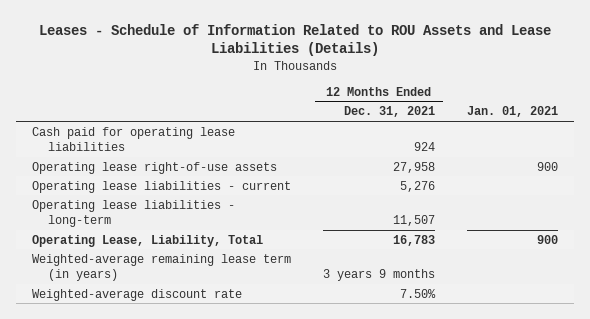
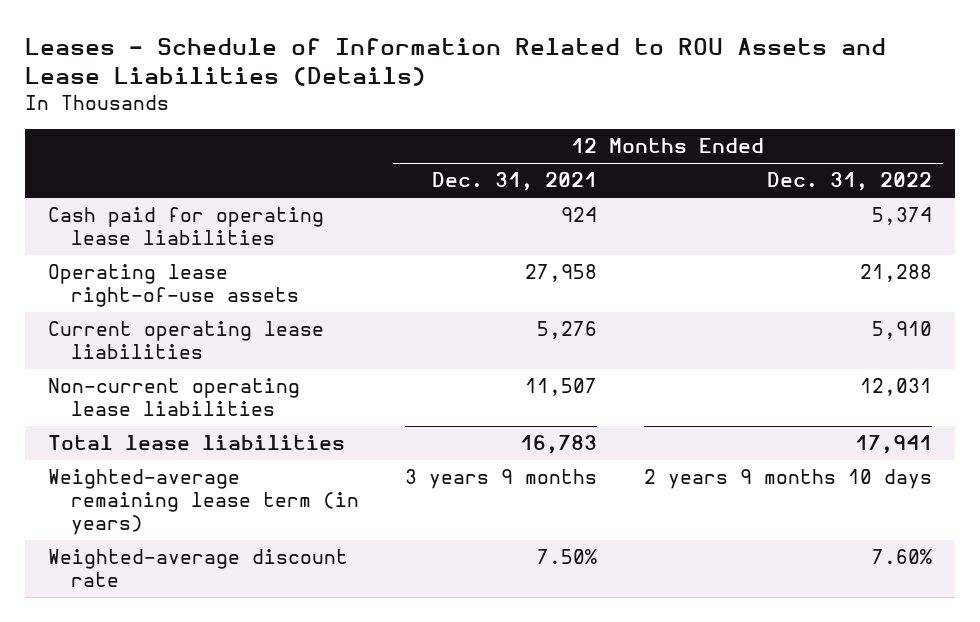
- | 12 Months Ended Dec. 31, 2021 | Jan. 01, 2021
+ | 12 Months Ended Dec. 31, 2021 | 12 Months Ended Dec. 31, 2022
- Operating lease liabilities - current | 5,276 |
- Operating lease liabilities - long-term | 11,507 |
- Operating Lease, Liability, Total | 16,783 | 900
+ Current operating lease liabilities | 5,276 | 5,910
+ Non-current operating lease liabilities | 11,507 | 12,031
+ Total lease liabilities | 16,783 | 17,941

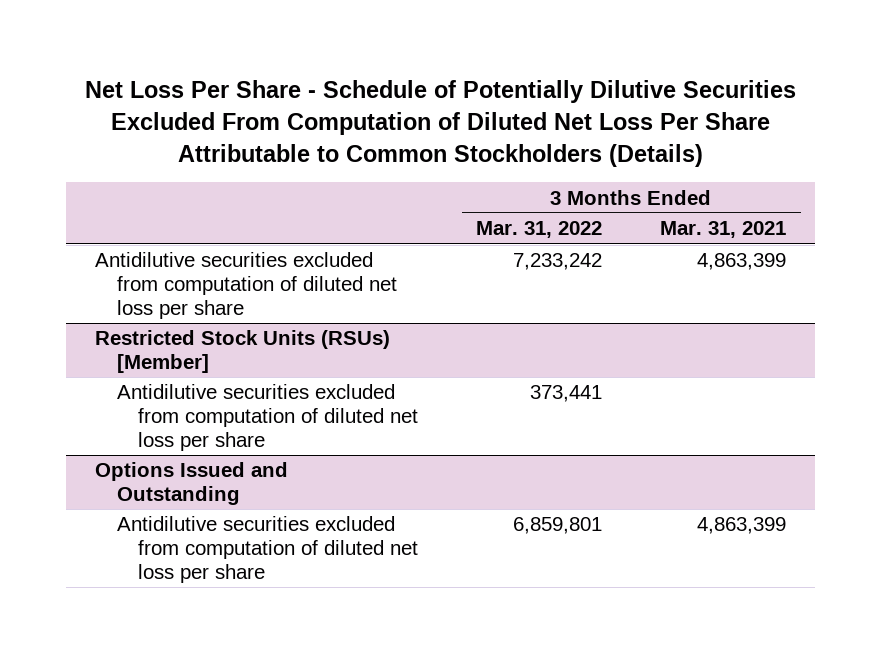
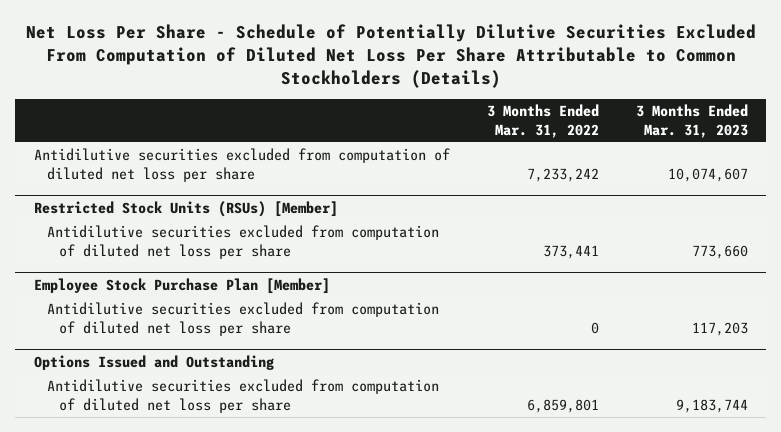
- | 3 Months Ended Mar. 31, 2022 | 3 Months Ended Mar. 31, 2021
+ | 3 Months Ended Mar. 31, 2022 | 3 Months Ended Mar. 31, 2023
+ Employee Stock Purchase Plan [Member]
+ Antidilutive securities excluded from computation of diluted net loss per share | 0 | 117,203

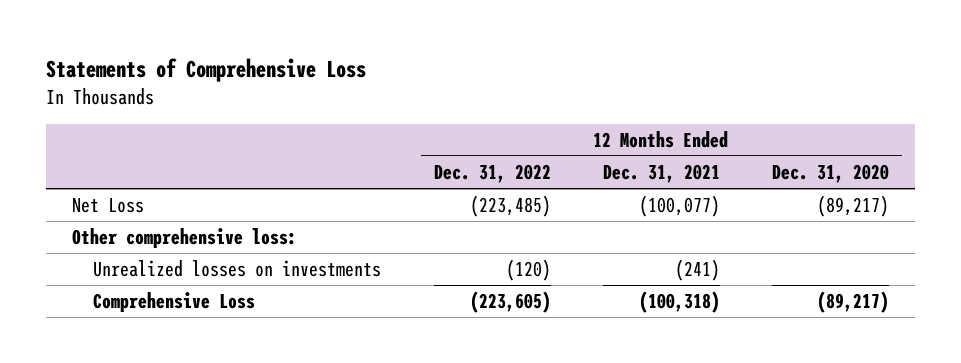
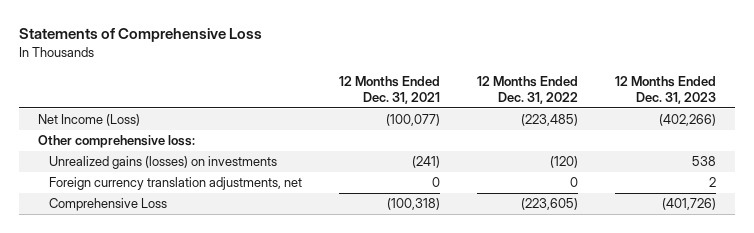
- | 12 Months Ended Dec. 31, 2022 | 12 Months Ended Dec. 31, 2021 | 12 Months Ended Dec. 31, 2020
+ | 12 Months Ended Dec. 31, 2021 | 12 Months Ended Dec. 31, 2022 | 12 Months Ended Dec. 31, 2023
- Net Loss | (223,485) | (100,077) | (89,217)
+ Net Income (Loss) | (100,077) | (223,485) | (402,266)
- Unrealized losses on investments | (120) | (241) |
+ Unrealized gains (losses) on investments | (241) | (120) | 538
+ Foreign currency translation adjustments, net | 0 | 0 | 2

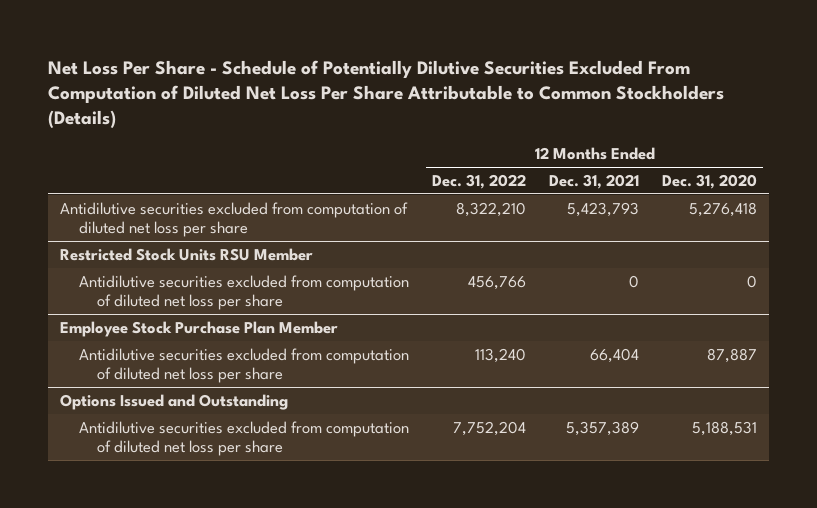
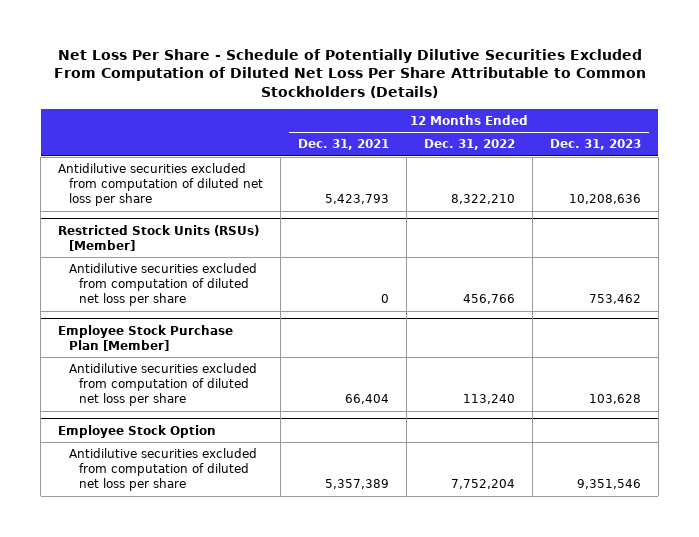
- | 12 Months Ended Dec. 31, 2022 | 12 Months Ended Dec. 31, 2021 | 12 Months Ended Dec. 31, 2020
+ | 12 Months Ended Dec. 31, 2021 | 12 Months Ended Dec. 31, 2022 | 12 Months Ended Dec. 31, 2023
- Restricted Stock Units RSU Member
+ Restricted Stock Units (RSUs) [Member]
- Employee Stock Purchase Plan Member
+ Employee Stock Purchase Plan [Member]
- Options Issued and Outstanding
+ Employee Stock Option

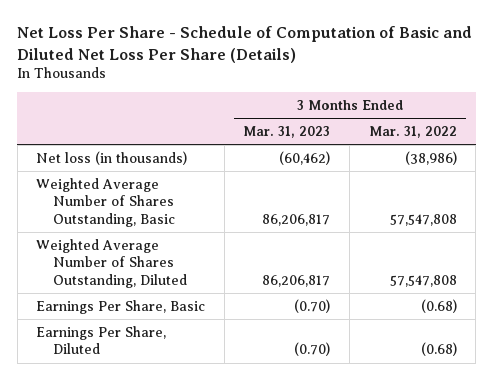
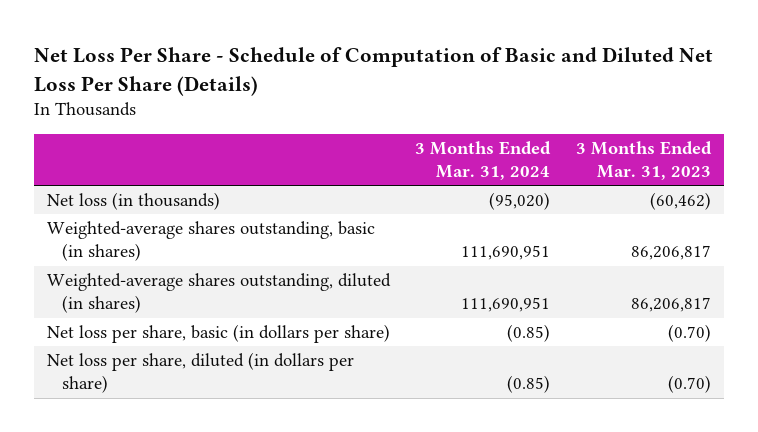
- | 3 Months Ended Mar. 31, 2023 | 3 Months Ended Mar. 31, 2022
+ | 3 Months Ended Mar. 31, 2024 | 3 Months Ended Mar. 31, 2023
- Weighted Average Number of Shares Outstanding, Basic | 86,206,817 | 57,547,808
- Weighted Average Number of Shares Outstanding, Diluted | 86,206,817 | 57,547,808
- Earnings Per Share, Basic | (0.70) | (0.68)
- Earnings Per Share, Diluted | (0.70) | (0.68)
+ Weighted-average shares outstanding, basic (in shares) | 111,690,951 | 86,206,817
+ Weighted-average shares outstanding, diluted (in shares) | 111,690,951 | 86,206,817
+ Net loss per share, basic (in dollars per share) | (0.85) | (0.70)
+ Net loss per share, diluted (in dollars per share) | (0.85) | (0.70)

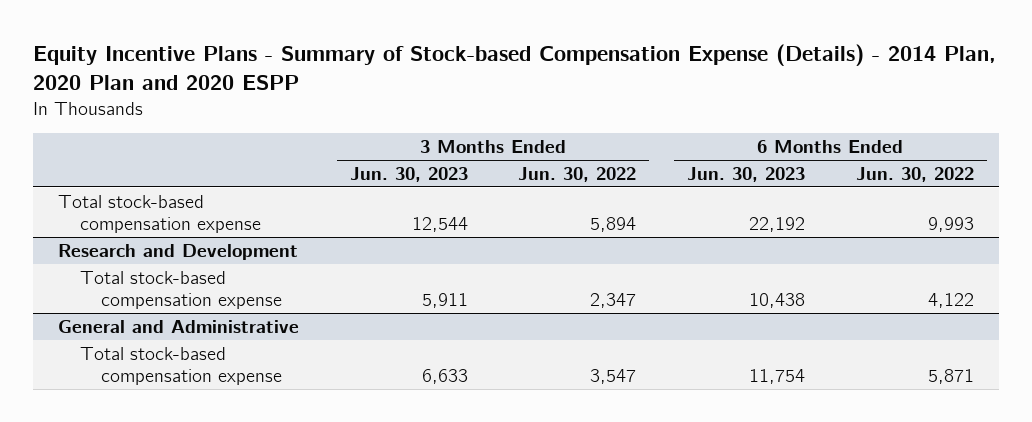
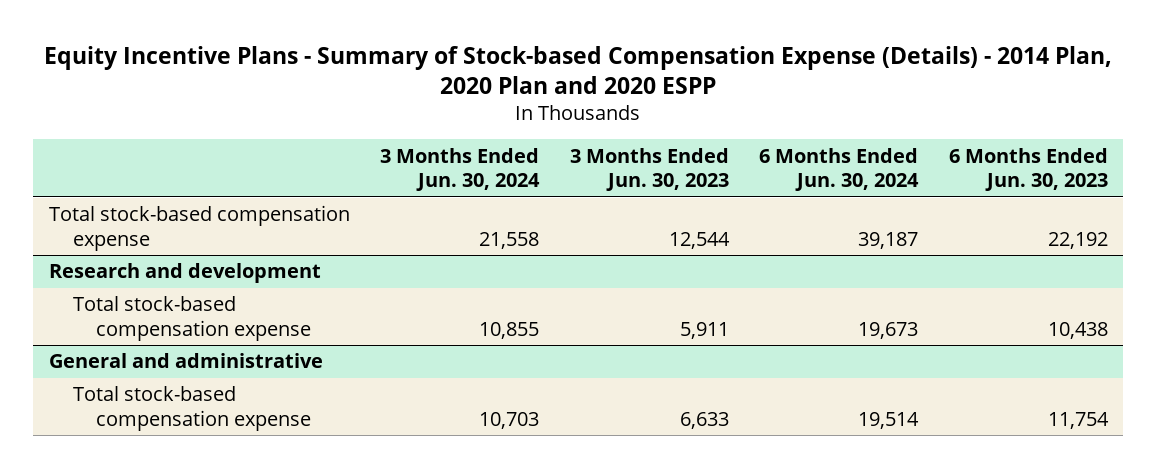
- | 3 Months Ended Jun. 30, 2023 | 3 Months Ended Jun. 30, 2022 | 6 Months Ended Jun. 30, 2023 | 6 Months Ended Jun. 30, 2022
+ | 3 Months Ended Jun. 30, 2024 | 3 Months Ended Jun. 30, 2023 | 6 Months Ended Jun. 30, 2024 | 6 Months Ended Jun. 30, 2023
- Research and Development
+ Research and development
- General and Administrative
+ General and administrative

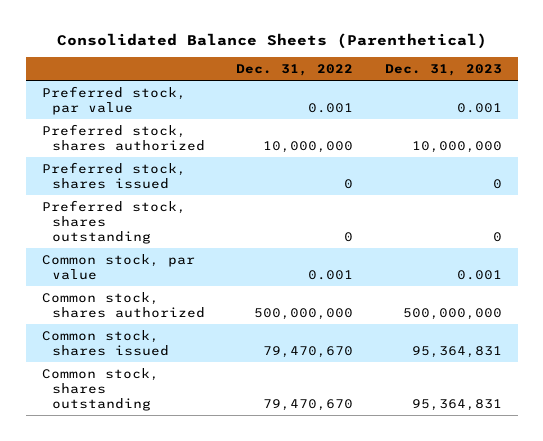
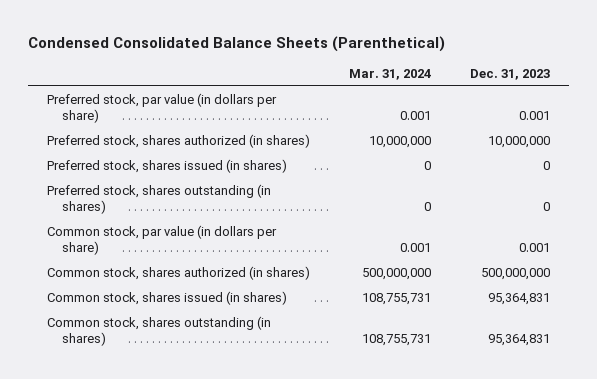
- Consolidated Balance Sheets (Parenthetical)
+ Condensed Consolidated Balance Sheets (Parenthetical)
- | Dec. 31, 2022 | Dec. 31, 2023
+ | Mar. 31, 2024 | Dec. 31, 2023
- Preferred stock, par value | 0.001 | 0.001
- Preferred stock, shares authorized | 10,000,000 | 10,000,000
- Preferred stock, shares issued | 0 | 0
- Preferred stock, shares outstanding | 0 | 0
- Common stock, par value | 0.001 | 0.001
- Common stock, shares authorized | 500,000,000 | 500,000,000
- Common stock, shares issued | 79,470,670 | 95,364,831
- Common stock, shares outstanding | 79,470,670 | 95,364,831
+ Preferred stock, par value (in dollars per share) | 0.001 | 0.001
+ Preferred stock, shares authorized (in shares) | 10,000,000 | 10,000,000
+ Preferred stock, shares issued (in shares) | 0 | 0
+ Preferred stock, shares outstanding (in shares) | 0 | 0
+ Common stock, par value (in dollars per share) | 0.001 | 0.001
+ Common stock, shares authorized (in shares) | 500,000,000 | 500,000,000
+ Common stock, shares issued (in shares) | 108,755,731 | 95,364,831
+ Common stock, shares outstanding (in shares) | 108,755,731 | 95,364,831

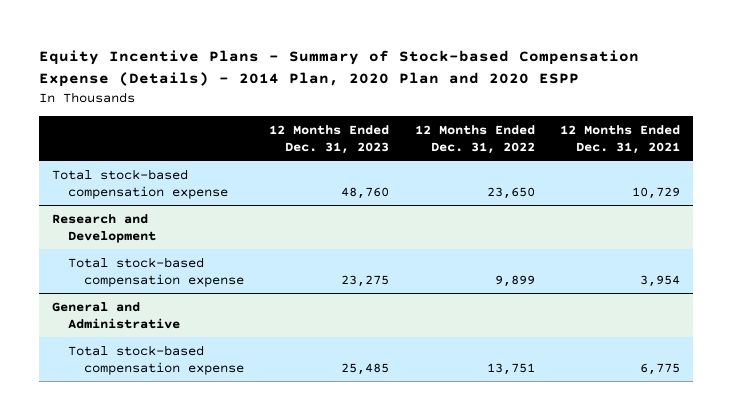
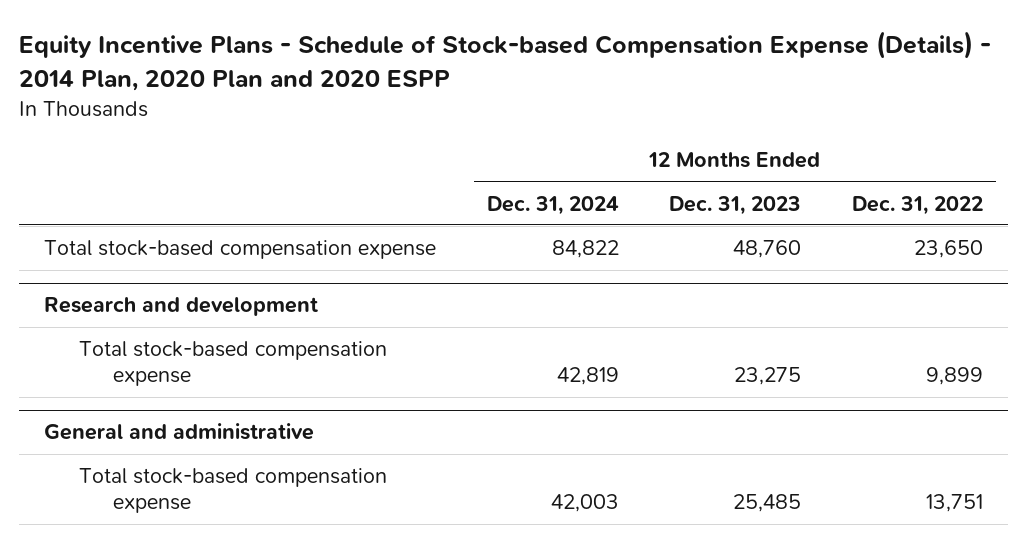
- Equity Incentive Plans - Summary of Stock-based Compensation Expense (Details) - 2014 Plan, 2020 Plan and 2020 ESPP
+ Equity Incentive Plans - Schedule of Stock-based Compensation Expense (Details) - 2014 Plan, 2020 Plan and 2020 ESPP
- | 12 Months Ended Dec. 31, 2023 | 12 Months Ended Dec. 31, 2022 | 12 Months Ended Dec. 31, 2021
+ | 12 Months Ended Dec. 31, 2024 | 12 Months Ended Dec. 31, 2023 | 12 Months Ended Dec. 31, 2022
- Research and Development
+ Research and development
- General and Administrative
+ General and administrative

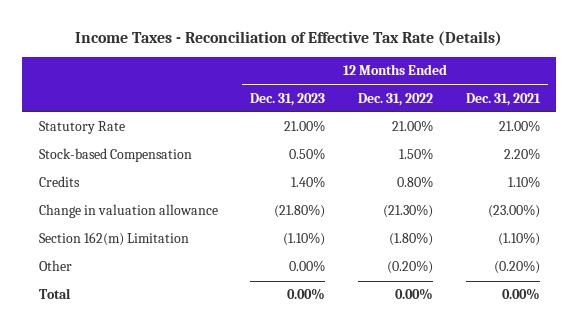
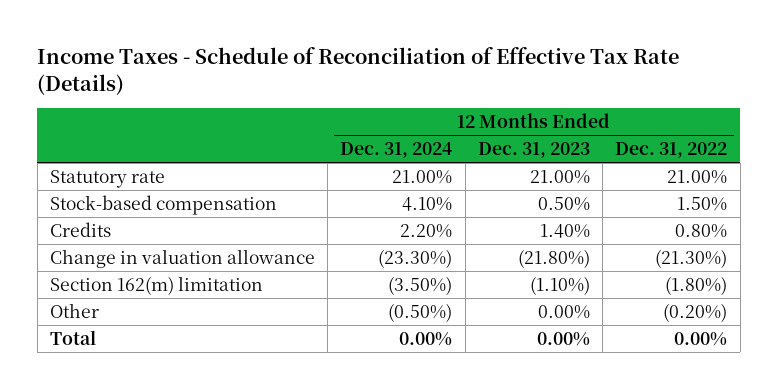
- Income Taxes - Reconciliation of Effective Tax Rate (Details)
+ Income Taxes - Schedule of Reconciliation of Effective Tax Rate (Details)
- | 12 Months Ended Dec. 31, 2023 | 12 Months Ended Dec. 31, 2022 | 12 Months Ended Dec. 31, 2021
+ | 12 Months Ended Dec. 31, 2024 | 12 Months Ended Dec. 31, 2023 | 12 Months Ended Dec. 31, 2022
- Statutory Rate | 21.00% | 21.00% | 21.00%
- Stock-based Compensation | 0.50% | 1.50% | 2.20%
+ Statutory rate | 21.00% | 21.00% | 21.00%
+ Stock-based compensation | 4.10% | 0.50% | 1.50%
- Section 162(m) Limitation | (1.10%) | (1.80%) | (1.10%)
+ Section 162(m) limitation | (3.50%) | (1.10%) | (1.80%)

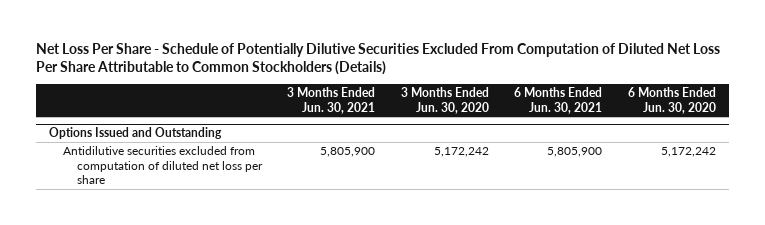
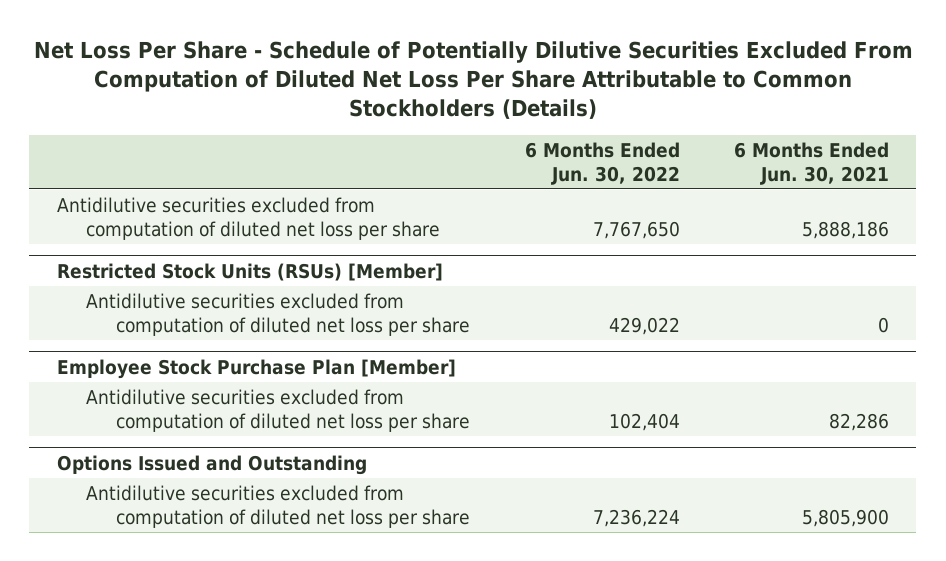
- | 3 Months Ended Jun. 30, 2021 | 3 Months Ended Jun. 30, 2020 | 6 Months Ended Jun. 30, 2021 | 6 Months Ended Jun. 30, 2020
+ | 6 Months Ended Jun. 30, 2022 | 6 Months Ended Jun. 30, 2021
+ Antidilutive securities excluded from computation of diluted net loss per share | 7,767,650 | 5,888,186
+ Restricted Stock Units (RSUs) [Member]
+ Antidilutive securities excluded from computation of diluted net loss per share | 429,022 | 0
+ Employee Stock Purchase Plan [Member]
+ Antidilutive securities excluded from computation of diluted net loss per share | 102,404 | 82,286

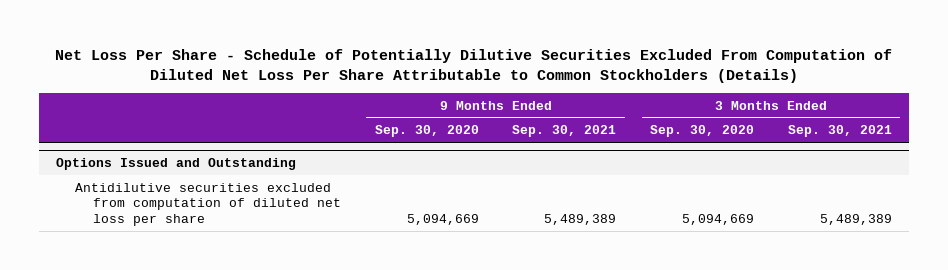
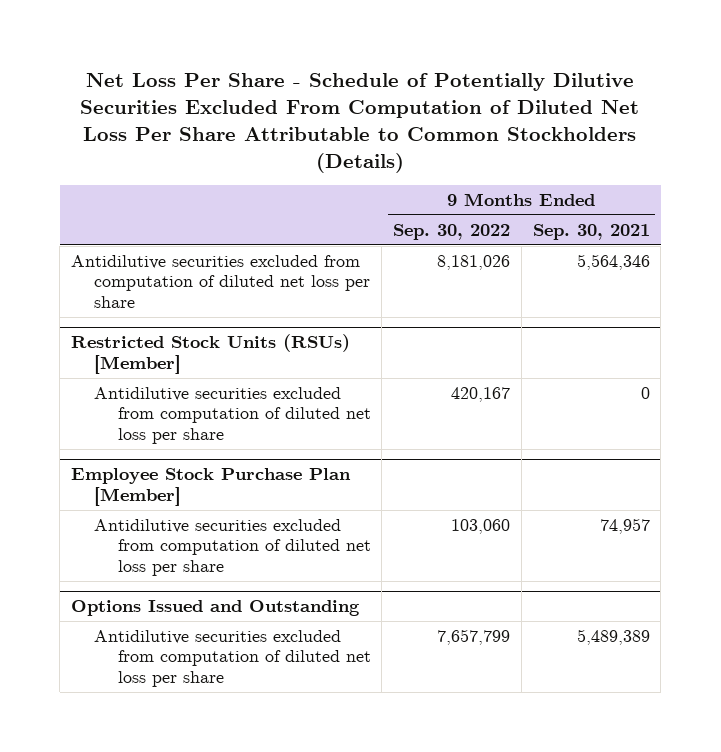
- | 9 Months Ended Sep. 30, 2020 | 9 Months Ended Sep. 30, 2021 | 3 Months Ended Sep. 30, 2020 | 3 Months Ended Sep. 30, 2021
+ | 9 Months Ended Sep. 30, 2022 | 9 Months Ended Sep. 30, 2021
+ Antidilutive securities excluded from computation of diluted net loss per share | 8,181,026 | 5,564,346
+ Restricted Stock Units (RSUs) [Member]
+ Antidilutive securities excluded from computation of diluted net loss per share | 420,167 | 0
+ Employee Stock Purchase Plan [Member]
+ Antidilutive securities excluded from computation of diluted net loss per share | 103,060 | 74,957

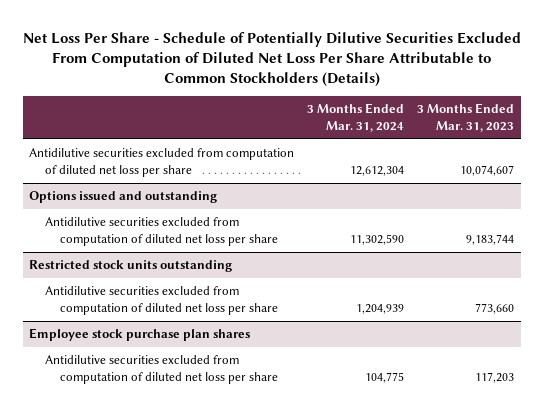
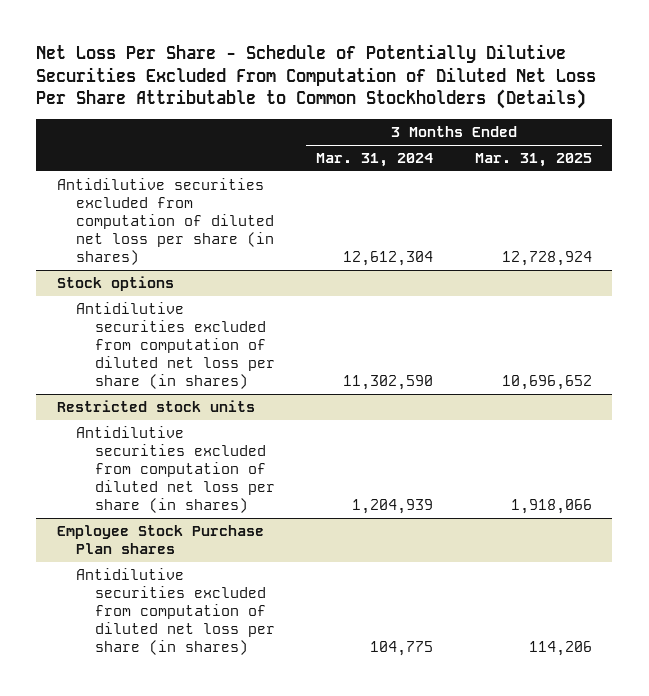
- | 3 Months Ended Mar. 31, 2024 | 3 Months Ended Mar. 31, 2023
+ | 3 Months Ended Mar. 31, 2024 | 3 Months Ended Mar. 31, 2025
- Antidilutive securities excluded from computation of diluted net loss per share | 12,612,304 | 10,074,607
- Options issued and outstanding
- Antidilutive securities excluded from computation of diluted net loss per share | 11,302,590 | 9,183,744
- Restricted stock units outstanding
- Antidilutive securities excluded from computation of diluted net loss per share | 1,204,939 | 773,660
- Employee stock purchase plan shares
- Antidilutive securities excluded from computation of diluted net loss per share | 104,775 | 117,203
+ Antidilutive securities excluded from computation of diluted net loss per share (in shares) | 12,612,304 | 12,728,924
+ Stock options
+ Antidilutive securities excluded from computation of diluted net loss per share (in shares) | 11,302,590 | 10,696,652
+ Restricted stock units
+ Antidilutive securities excluded from computation of diluted net loss per share (in shares) | 1,204,939 | 1,918,066
+ Employee Stock Purchase Plan shares
+ Antidilutive securities excluded from computation of diluted net loss per share (in shares) | 104,775 | 114,206

